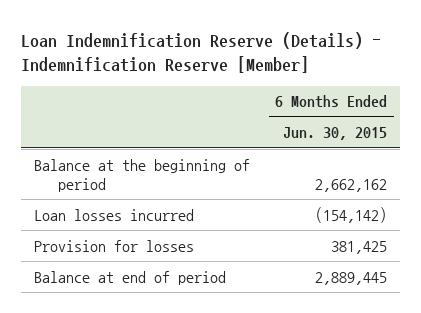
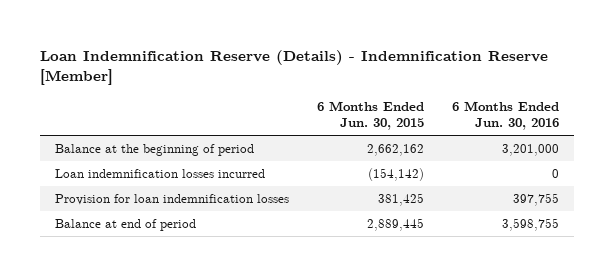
- | 6 Months Ended Jun. 30, 2015
+ | 6 Months Ended Jun. 30, 2015 | 6 Months Ended Jun. 30, 2016
- Loan losses incurred | (154,142)
- Provision for losses | 381,425
+ Loan indemnification losses incurred | (154,142) | 0
+ Provision for loan indemnification losses | 381,425 | 397,755

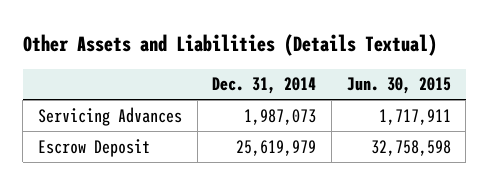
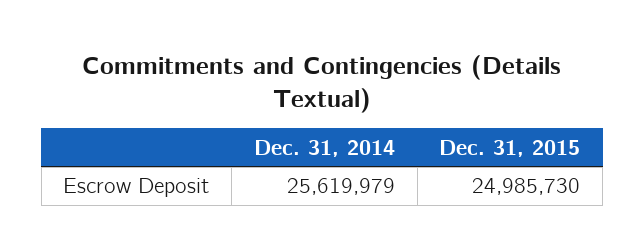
- Other Assets and Liabilities (Details Textual)
+ Commitments and Contingencies (Details Textual)
- | Dec. 31, 2014 | Jun. 30, 2015
+ | Dec. 31, 2014 | Dec. 31, 2015
- Servicing Advances | 1,987,073 | 1,717,911

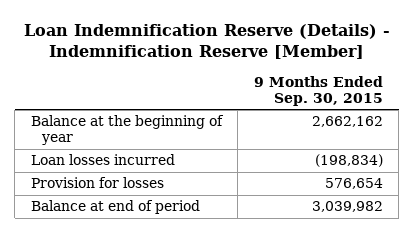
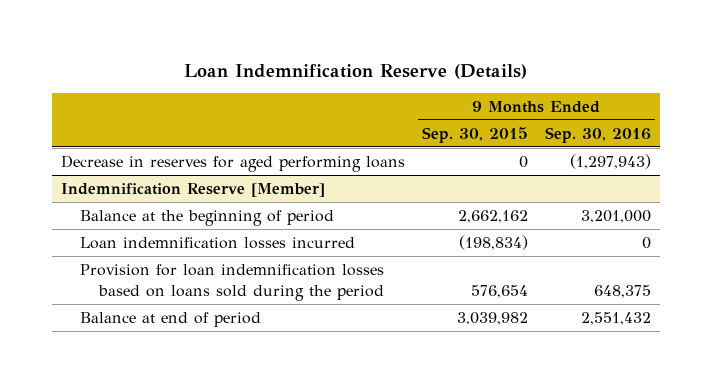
- Loan Indemnification Reserve (Details) - Indemnification Reserve [Member]
+ Loan Indemnification Reserve (Details)
- | 9 Months Ended Sep. 30, 2015
+ | 9 Months Ended Sep. 30, 2015 | 9 Months Ended Sep. 30, 2016
- Balance at the beginning of year | 2,662,162
- Loan losses incurred | (198,834)
- Provision for losses | 576,654
+ Decrease in reserves for aged performing loans | 0 | (1,297,943)
+ Indemnification Reserve [Member]
+ Balance at the beginning of period | 2,662,162 | 3,201,000
+ Loan indemnification losses incurred | (198,834) | 0
+ Provision for loan indemnification losses based on loans sold during the period | 576,654 | 648,375

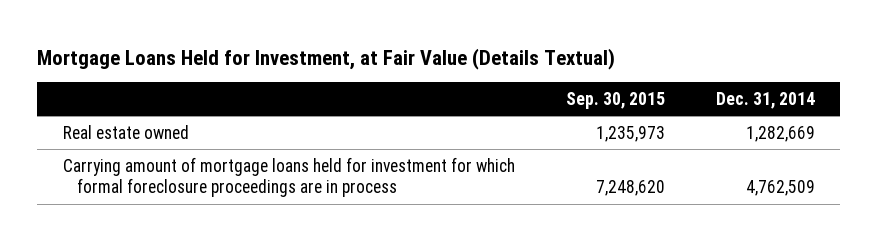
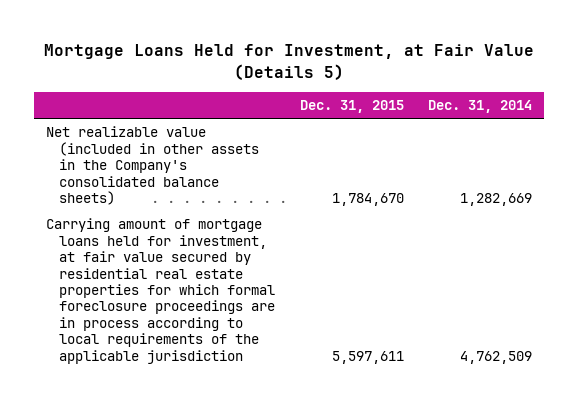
- Mortgage Loans Held for Investment, at Fair Value (Details Textual)
+ Mortgage Loans Held for Investment, at Fair Value (Details 5)
- | Sep. 30, 2015 | Dec. 31, 2014
+ | Dec. 31, 2015 | Dec. 31, 2014
- Real estate owned | 1,235,973 | 1,282,669
- Carrying amount of mortgage loans held for investment for which formal foreclosure proceedings are in process | 7,248,620 | 4,762,509
+ Net realizable value (included in other assets in the Company's consolidated balance sheets) | 1,784,670 | 1,282,669
+ Carrying amount of mortgage loans held for investment, at fair value secured by residential real estate properties for which formal foreclosure proceedings are in process according to local requirements of the applicable jurisdiction | 5,597,611 | 4,762,509

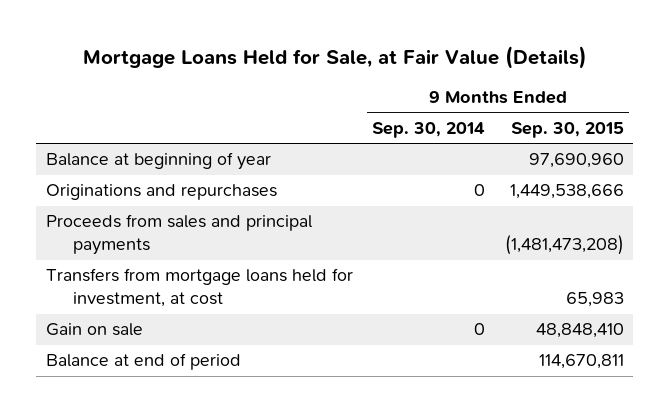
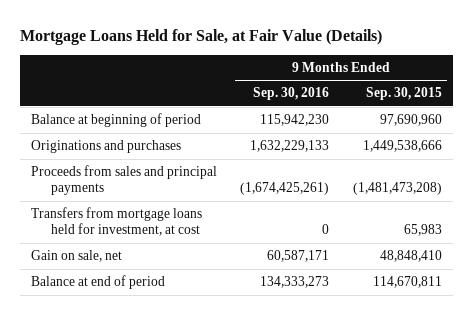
- | 9 Months Ended Sep. 30, 2014 | 9 Months Ended Sep. 30, 2015
+ | 9 Months Ended Sep. 30, 2016 | 9 Months Ended Sep. 30, 2015
- Balance at beginning of year | | 97,690,960
- Originations and repurchases | 0 | 1,449,538,666
+ Balance at beginning of period | 115,942,230 | 97,690,960
+ Originations and purchases | 1,632,229,133 | 1,449,538,666
- Gain on sale | 0 | 48,848,410
+ Gain on sale, net | 60,587,171 | 48,848,410

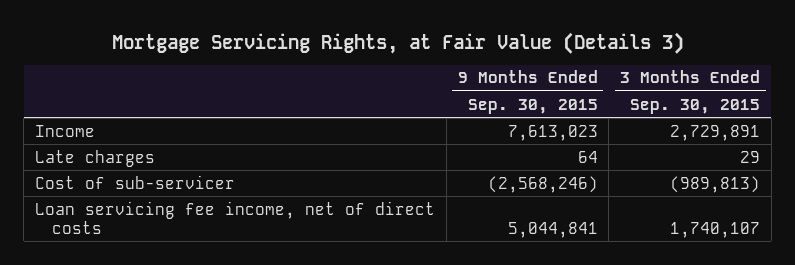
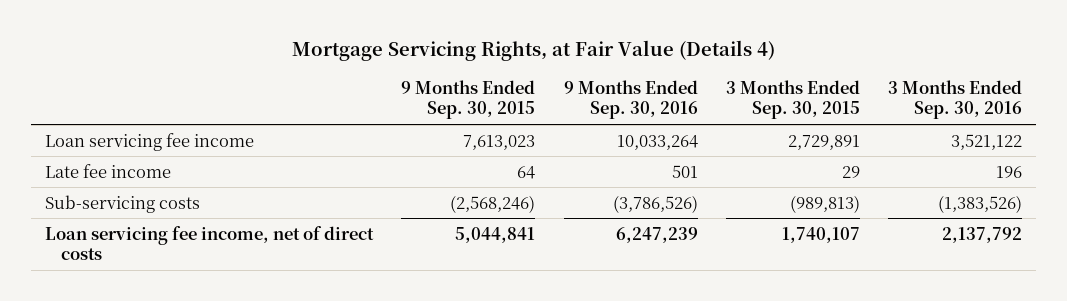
- Mortgage Servicing Rights, at Fair Value (Details 3)
+ Mortgage Servicing Rights, at Fair Value (Details 4)
- | 9 Months Ended Sep. 30, 2015 | 3 Months Ended Sep. 30, 2015
+ | 9 Months Ended Sep. 30, 2015 | 9 Months Ended Sep. 30, 2016 | 3 Months Ended Sep. 30, 2015 | 3 Months Ended Sep. 30, 2016
- Income | 7,613,023 | 2,729,891
- Late charges | 64 | 29
- Cost of sub-servicer | (2,568,246) | (989,813)
+ Loan servicing fee income | 7,613,023 | 10,033,264 | 2,729,891 | 3,521,122
+ Late fee income | 64 | 501 | 29 | 196
+ Sub-servicing costs | (2,568,246) | (3,786,526) | (989,813) | (1,383,526)

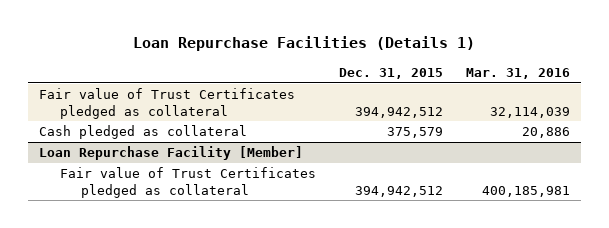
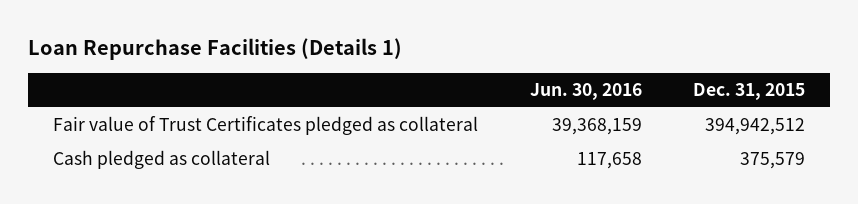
- | Dec. 31, 2015 | Mar. 31, 2016
+ | Jun. 30, 2016 | Dec. 31, 2015
- Loan Repurchase Facility [Member]
- Fair value of Trust Certificates pledged as collateral | 394,942,512 | 400,185,981

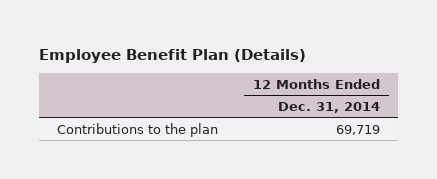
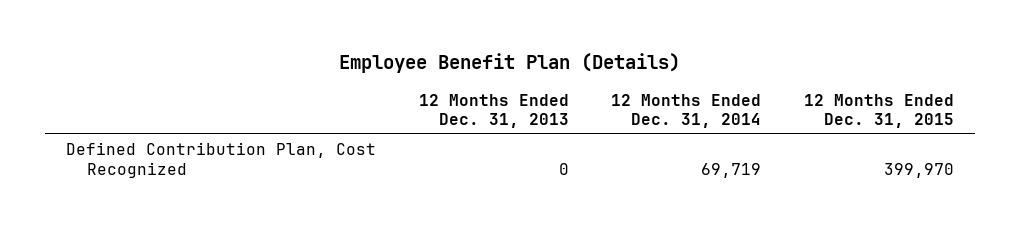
- | 12 Months Ended Dec. 31, 2014
+ | 12 Months Ended Dec. 31, 2013 | 12 Months Ended Dec. 31, 2014 | 12 Months Ended Dec. 31, 2015
- Contributions to the plan | 69,719
+ Defined Contribution Plan, Cost Recognized | 0 | 69,719 | 399,970

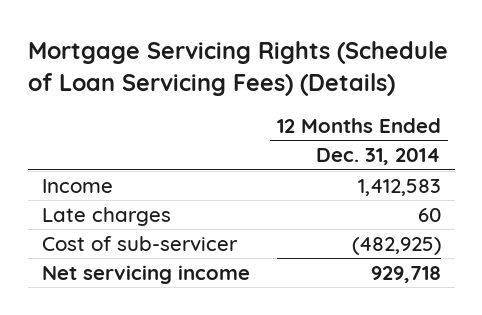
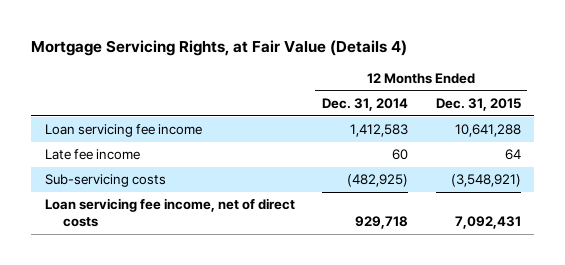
- Mortgage Servicing Rights (Schedule of Loan Servicing Fees) (Details)
+ Mortgage Servicing Rights, at Fair Value (Details 4)
- | 12 Months Ended Dec. 31, 2014
+ | 12 Months Ended Dec. 31, 2014 | 12 Months Ended Dec. 31, 2015
- Income | 1,412,583
- Late charges | 60
- Cost of sub-servicer | (482,925)
- Net servicing income | 929,718
+ Loan servicing fee income | 1,412,583 | 10,641,288
+ Late fee income | 60 | 64
+ Sub-servicing costs | (482,925) | (3,548,921)
+ Loan servicing fee income, net of direct costs | 929,718 | 7,092,431

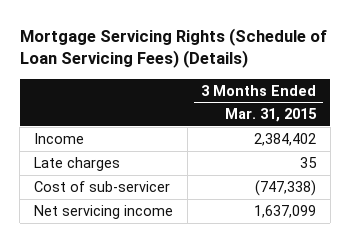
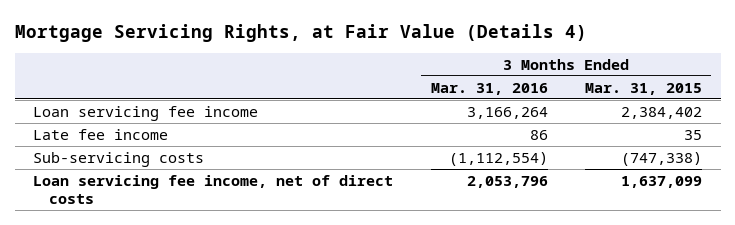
- Mortgage Servicing Rights (Schedule of Loan Servicing Fees) (Details)
+ Mortgage Servicing Rights, at Fair Value (Details 4)
- | 3 Months Ended Mar. 31, 2015
+ | 3 Months Ended Mar. 31, 2016 | 3 Months Ended Mar. 31, 2015
- Income | 2,384,402
- Late charges | 35
- Cost of sub-servicer | (747,338)
- Net servicing income | 1,637,099
+ Loan servicing fee income | 3,166,264 | 2,384,402
+ Late fee income | 86 | 35
+ Sub-servicing costs | (1,112,554) | (747,338)
+ Loan servicing fee income, net of direct costs | 2,053,796 | 1,637,099

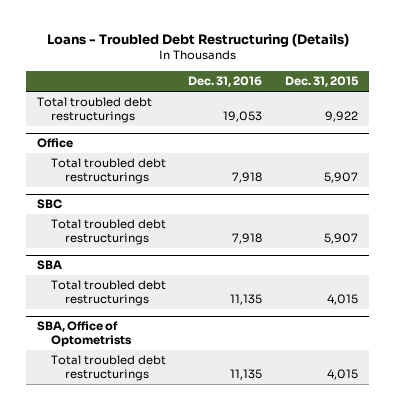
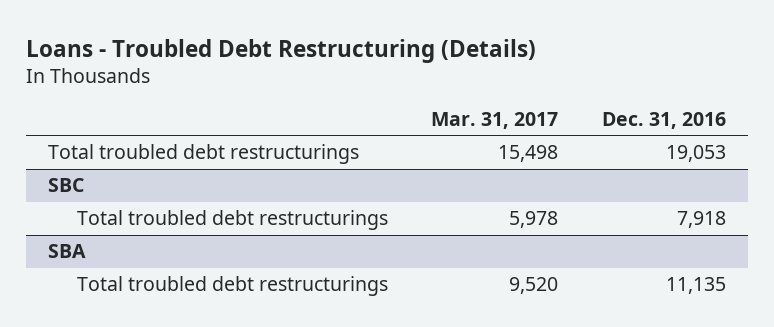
- | Dec. 31, 2016 | Dec. 31, 2015
+ | Mar. 31, 2017 | Dec. 31, 2016
- Office
- Total troubled debt restructurings | 7,918 | 5,907
- SBA, Office of Optometrists
- Total troubled debt restructurings | 11,135 | 4,015

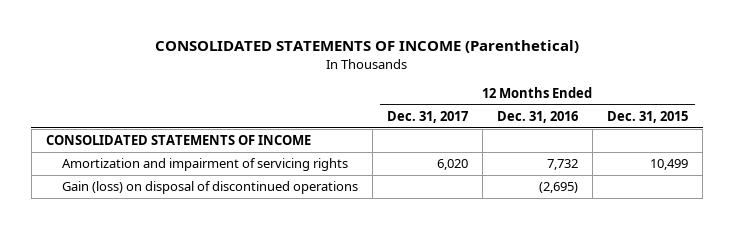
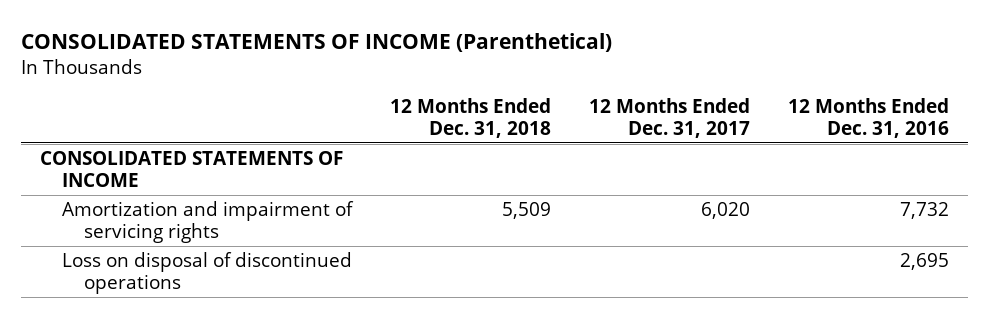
- | 12 Months Ended Dec. 31, 2017 | 12 Months Ended Dec. 31, 2016 | 12 Months Ended Dec. 31, 2015
+ | 12 Months Ended Dec. 31, 2018 | 12 Months Ended Dec. 31, 2017 | 12 Months Ended Dec. 31, 2016
- Gain (loss) on disposal of discontinued operations | | (2,695) |
+ Loss on disposal of discontinued operations | | | 2,695

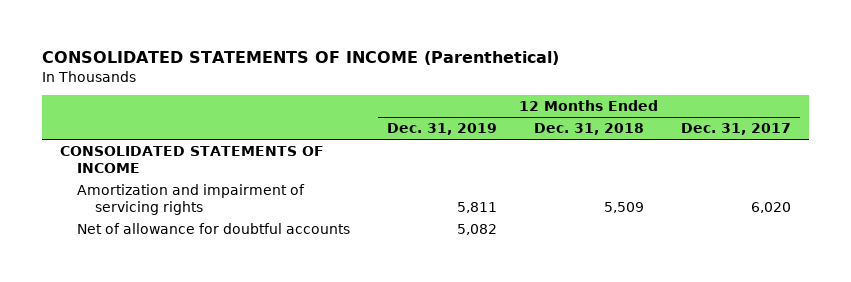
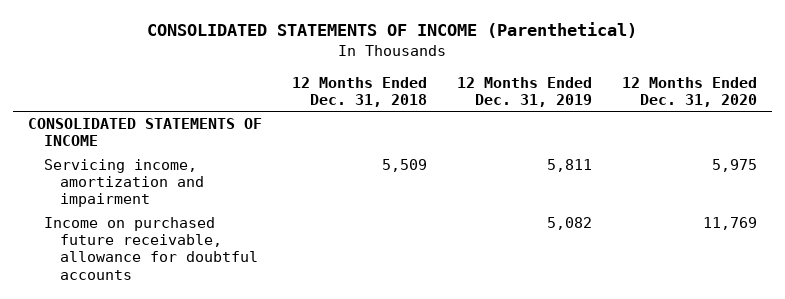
- | 12 Months Ended Dec. 31, 2019 | 12 Months Ended Dec. 31, 2018 | 12 Months Ended Dec. 31, 2017
+ | 12 Months Ended Dec. 31, 2018 | 12 Months Ended Dec. 31, 2019 | 12 Months Ended Dec. 31, 2020
- Amortization and impairment of servicing rights | 5,811 | 5,509 | 6,020
- Net of allowance for doubtful accounts | 5,082 | |
+ Servicing income, amortization and impairment | 5,509 | 5,811 | 5,975
+ Income on purchased future receivable, allowance for doubtful accounts | | 5,082 | 11,769

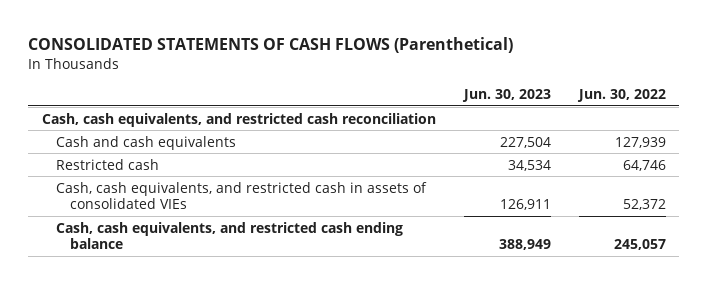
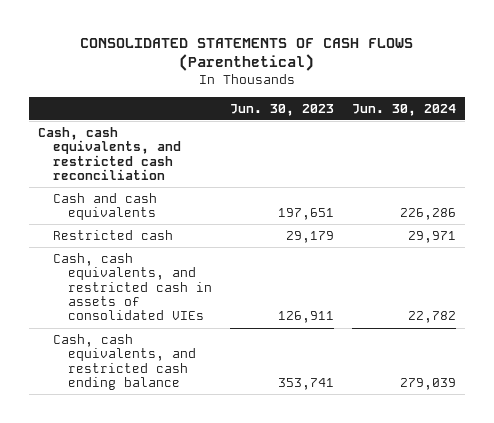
- | Jun. 30, 2023 | Jun. 30, 2022
+ | Jun. 30, 2023 | Jun. 30, 2024
- Cash and cash equivalents | 227,504 | 127,939
- Restricted cash | 34,534 | 64,746
+ Cash and cash equivalents | 197,651 | 226,286
+ Restricted cash | 29,179 | 29,971
- Cash, cash equivalents, and restricted cash ending balance | 388,949 | 245,057
+ Cash, cash equivalents, and restricted cash ending balance | 353,741 | 279,039

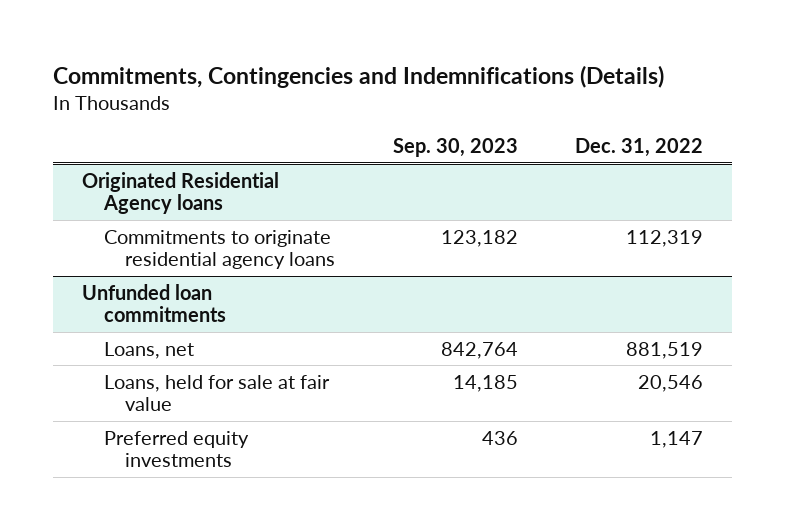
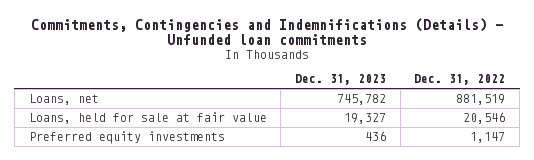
- Commitments, Contingencies and Indemnifications (Details)
+ Commitments, Contingencies and Indemnifications (Details) - Unfunded loan commitments
- | Sep. 30, 2023 | Dec. 31, 2022
+ | Dec. 31, 2023 | Dec. 31, 2022
- Originated Residential Agency loans
- Commitments to originate residential agency loans | 123,182 | 112,319
- Unfunded loan commitments

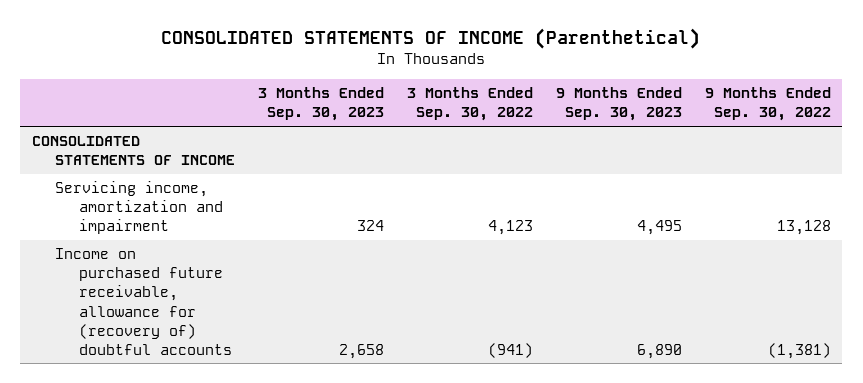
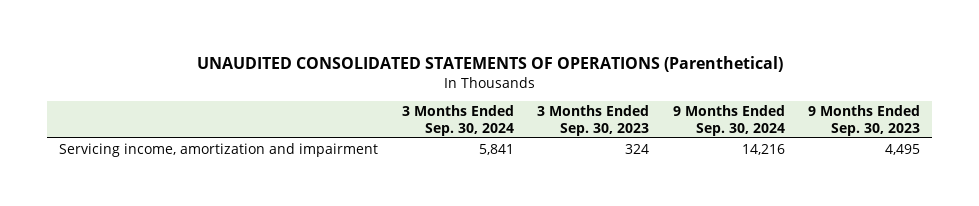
- CONSOLIDATED STATEMENTS OF INCOME (Parenthetical)
+ UNAUDITED CONSOLIDATED STATEMENTS OF OPERATIONS (Parenthetical)
- | 3 Months Ended Sep. 30, 2023 | 3 Months Ended Sep. 30, 2022 | 9 Months Ended Sep. 30, 2023 | 9 Months Ended Sep. 30, 2022
+ | 3 Months Ended Sep. 30, 2024 | 3 Months Ended Sep. 30, 2023 | 9 Months Ended Sep. 30, 2024 | 9 Months Ended Sep. 30, 2023
- CONSOLIDATED STATEMENTS OF INCOME
- Income on purchased future receivable, allowance for (recovery of) doubtful accounts | 2,658 | (941) | 6,890 | (1,381)

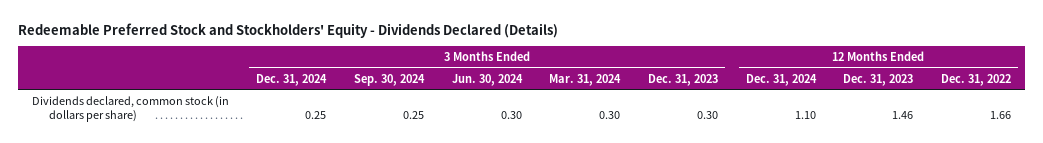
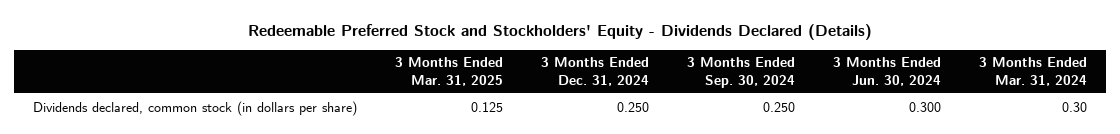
- | 3 Months Ended Dec. 31, 2024 | 3 Months Ended Sep. 30, 2024 | 3 Months Ended Jun. 30, 2024 | 3 Months Ended Mar. 31, 2024 | 3 Months Ended Dec. 31, 2023 | 12 Months Ended Dec. 31, 2024 | 12 Months Ended Dec. 31, 2023 | 12 Months Ended Dec. 31, 2022
+ | 3 Months Ended Mar. 31, 2025 | 3 Months Ended Dec. 31, 2024 | 3 Months Ended Sep. 30, 2024 | 3 Months Ended Jun. 30, 2024 | 3 Months Ended Mar. 31, 2024
- Dividends declared, common stock (in dollars per share) | 0.25 | 0.25 | 0.30 | 0.30 | 0.30 | 1.10 | 1.46 | 1.66
+ Dividends declared, common stock (in dollars per share) | 0.125 | 0.250 | 0.250 | 0.300 | 0.30

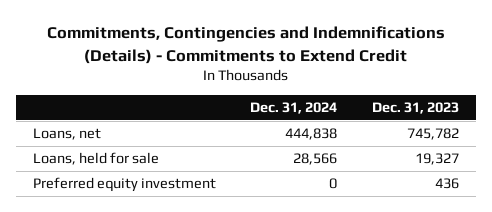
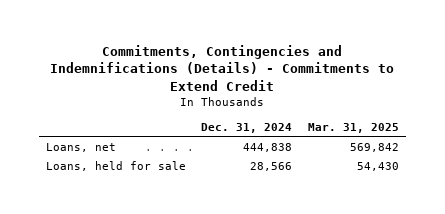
- | Dec. 31, 2024 | Dec. 31, 2023
+ | Dec. 31, 2024 | Mar. 31, 2025
- Preferred equity investment | 0 | 436

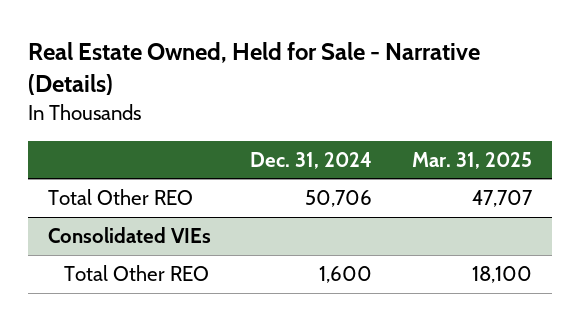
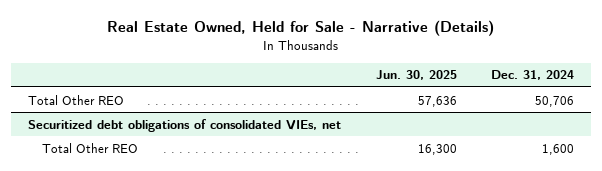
- | Dec. 31, 2024 | Mar. 31, 2025
+ | Jun. 30, 2025 | Dec. 31, 2024
- Consolidated VIEs
+ Securitized debt obligations of consolidated VIEs, net

